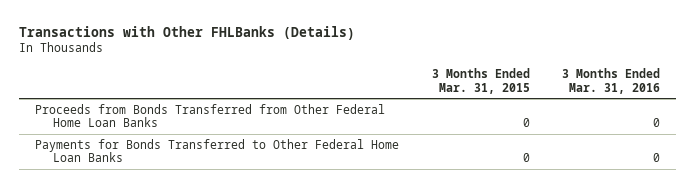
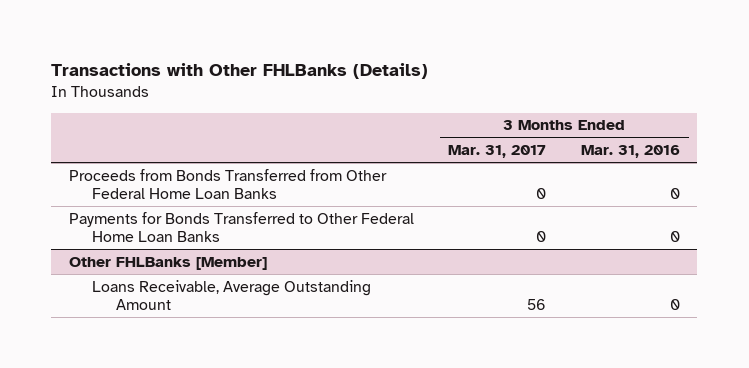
- | 3 Months Ended Mar. 31, 2015 | 3 Months Ended Mar. 31, 2016
+ | 3 Months Ended Mar. 31, 2017 | 3 Months Ended Mar. 31, 2016
+ Other FHLBanks [Member]
+ Loans Receivable, Average Outstanding Amount | 56 | 0

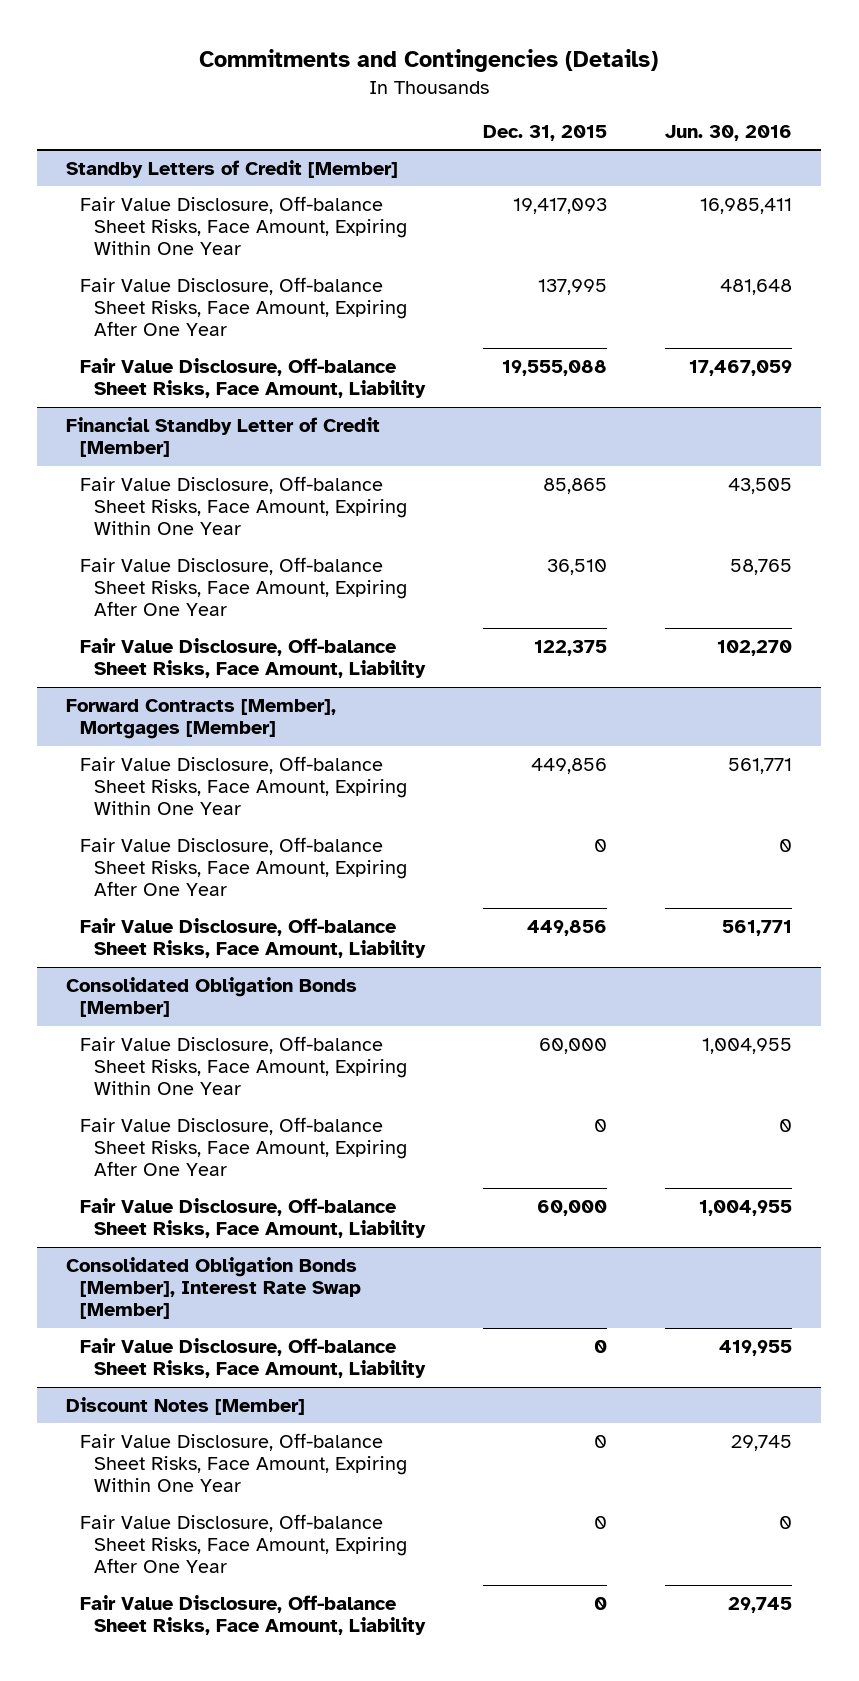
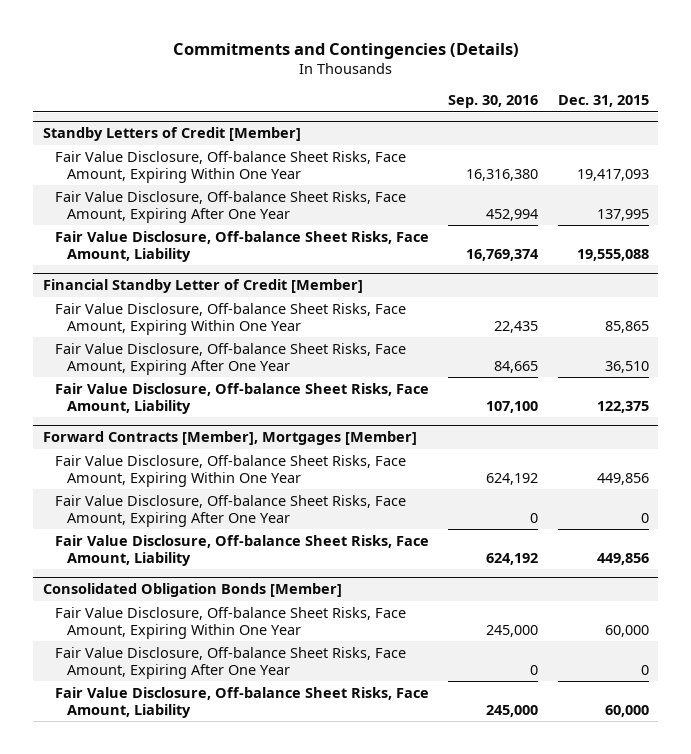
- | Dec. 31, 2015 | Jun. 30, 2016
+ | Sep. 30, 2016 | Dec. 31, 2015
- Consolidated Obligation Bonds [Member], Interest Rate Swap [Member]
- Fair Value Disclosure, Off-balance Sheet Risks, Face Amount, Liability | 0 | 419,955
- Discount Notes [Member]
- Fair Value Disclosure, Off-balance Sheet Risks, Face Amount, Expiring Within One Year | 0 | 29,745
- Fair Value Disclosure, Off-balance Sheet Risks, Face Amount, Expiring After One Year | 0 | 0
- Fair Value Disclosure, Off-balance Sheet Risks, Face Amount, Liability | 0 | 29,745

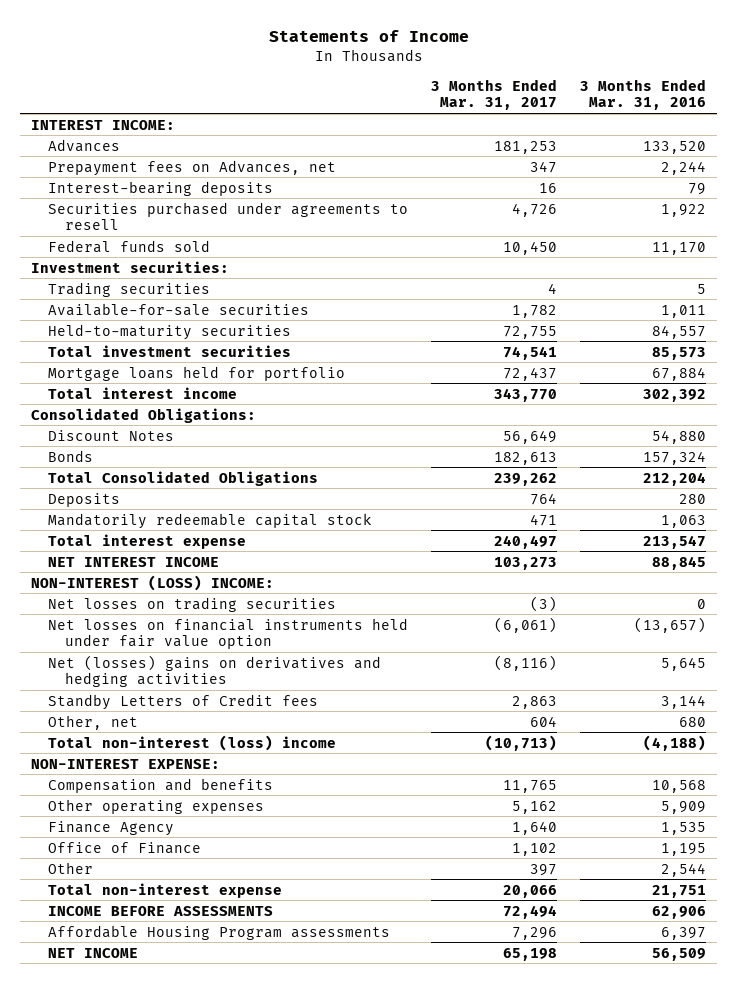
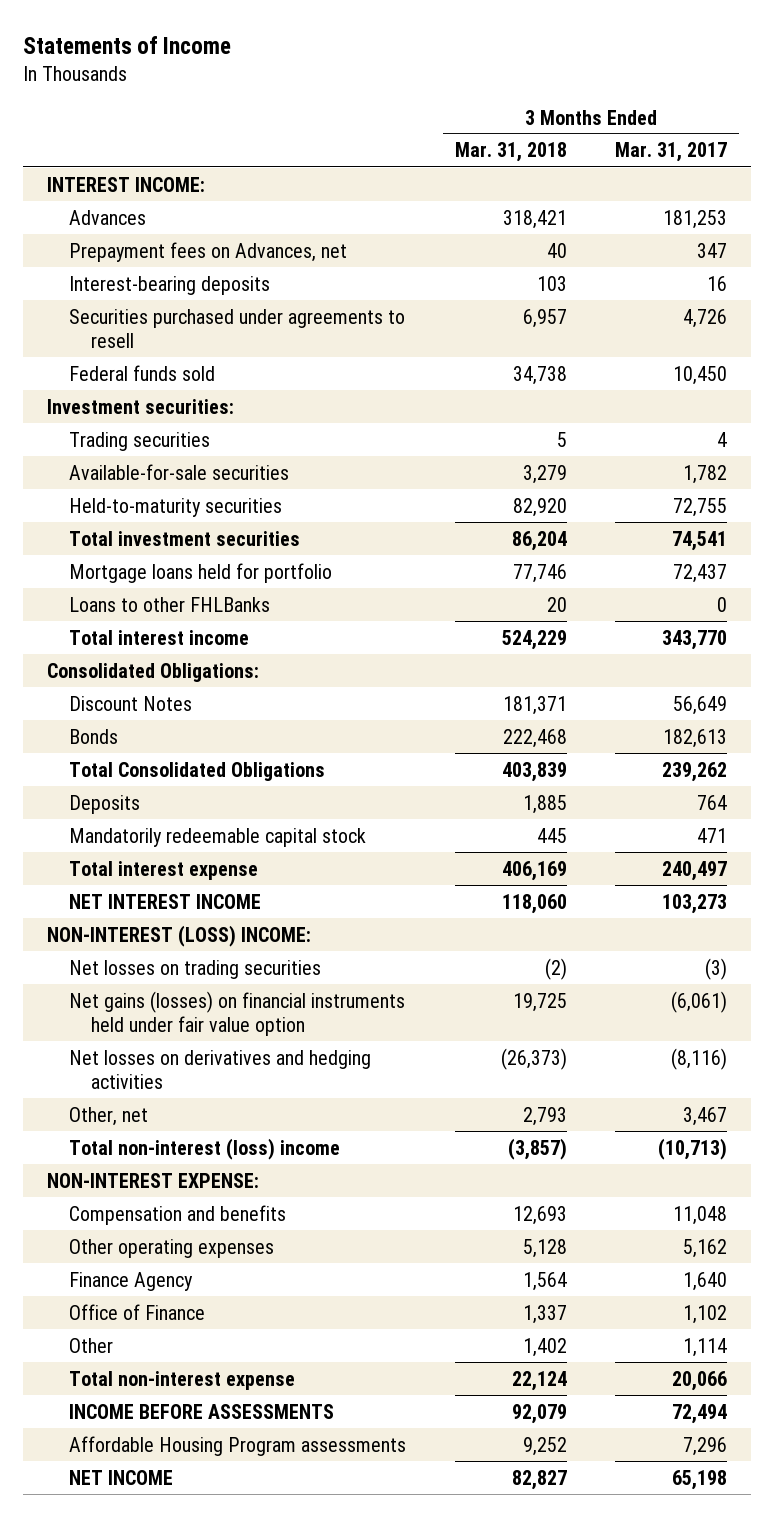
- | 3 Months Ended Mar. 31, 2017 | 3 Months Ended Mar. 31, 2016
+ | 3 Months Ended Mar. 31, 2018 | 3 Months Ended Mar. 31, 2017
+ Loans to other FHLBanks | 20 | 0
- Net losses on financial instruments held under fair value option | (6,061) | (13,657)
- Net (losses) gains on derivatives and hedging activities | (8,116) | 5,645
- Standby Letters of Credit fees | 2,863 | 3,144
- Other, net | 604 | 680
+ Net gains (losses) on financial instruments held under fair value option | 19,725 | (6,061)
+ Net losses on derivatives and hedging activities | (26,373) | (8,116)
+ Other, net | 2,793 | 3,467
- Compensation and benefits | 11,765 | 10,568
+ Compensation and benefits | 12,693 | 11,048
- Other | 397 | 2,544
+ Other | 1,402 | 1,114

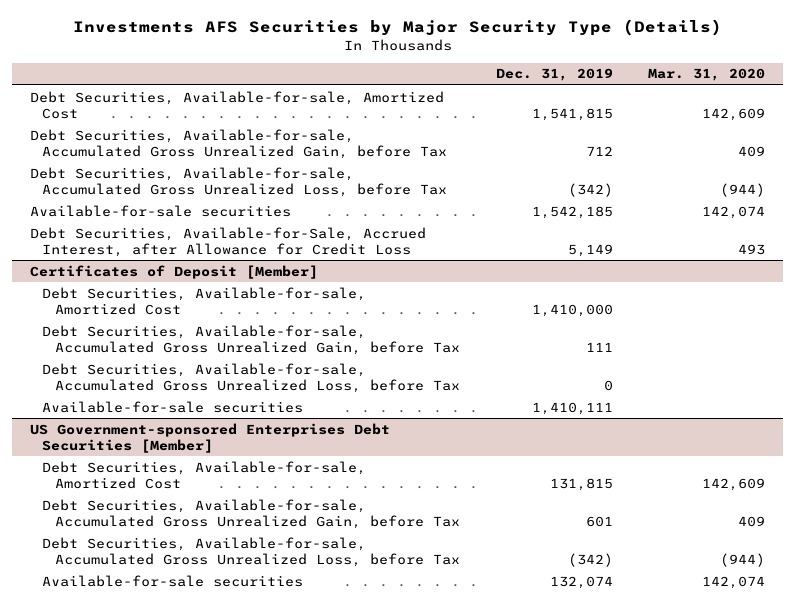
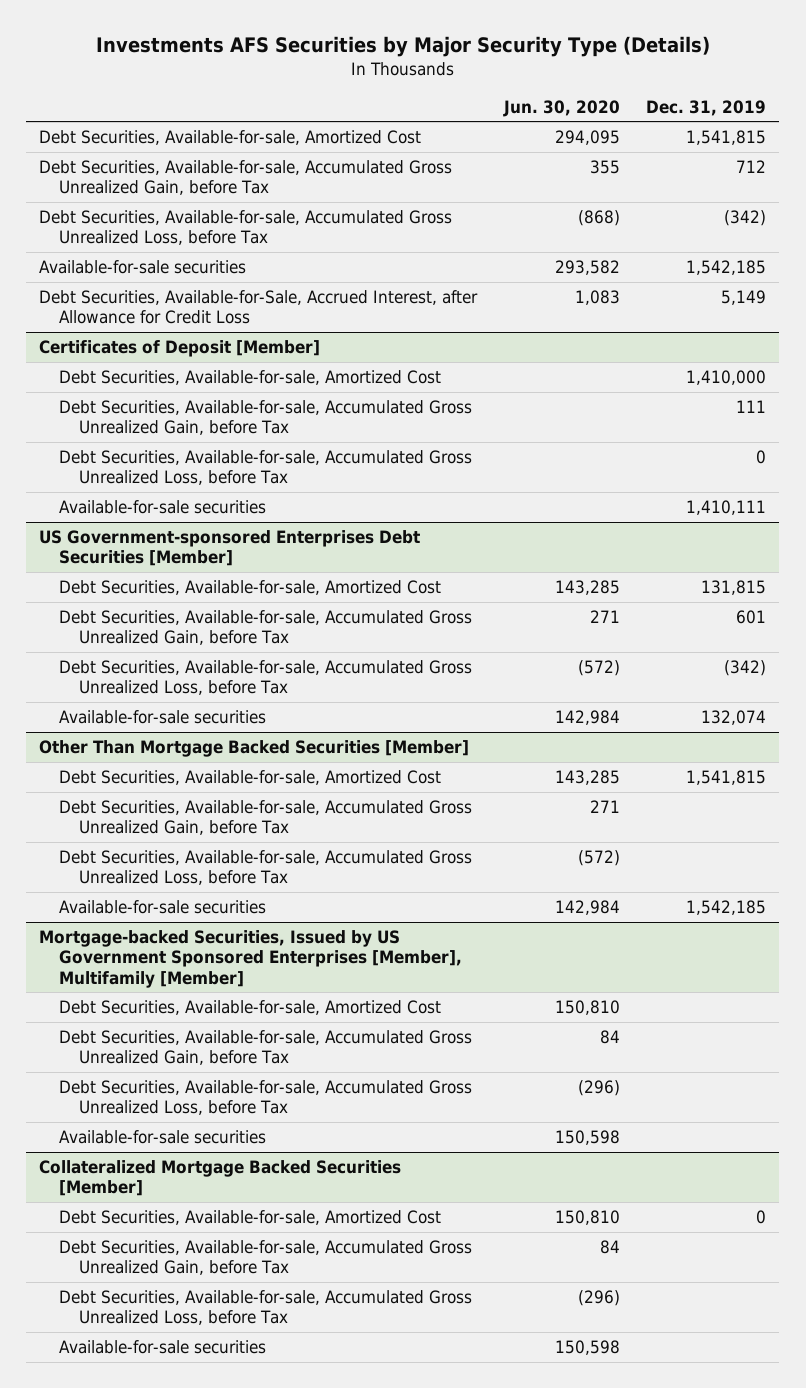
- | Dec. 31, 2019 | Mar. 31, 2020
+ | Jun. 30, 2020 | Dec. 31, 2019
+ Other Than Mortgage Backed Securities [Member]
+ Debt Securities, Available-for-sale, Amortized Cost | 143,285 | 1,541,815
+ Debt Securities, Available-for-sale, Accumulated Gross Unrealized Gain, before Tax | 271 |
+ Debt Securities, Available-for-sale, Accumulated Gross Unrealized Loss, before Tax | (572) |
+ Available-for-sale securities | 142,984 | 1,542,185
+ Mortgage-backed Securities, Issued by US Government Sponsored Enterprises [Member], Multifamily [Member]
+ Debt Securities, Available-for-sale, Amortized Cost | 150,810 |
+ Debt Securities, Available-for-sale, Accumulated Gross Unrealized Gain, before Tax | 84 |
+ Debt Securities, Available-for-sale, Accumulated Gross Unrealized Loss, before Tax | (296) |
+ Available-for-sale securities | 150,598 |
+ Collateralized Mortgage Backed Securities [Member]
+ Debt Securities, Available-for-sale, Amortized Cost | 150,810 | 0
+ Debt Securities, Available-for-sale, Accumulated Gross Unrealized Gain, before Tax | 84 |
+ Debt Securities, Available-for-sale, Accumulated Gross Unrealized Loss, before Tax | (296) |
+ Available-for-sale securities | 150,598 |

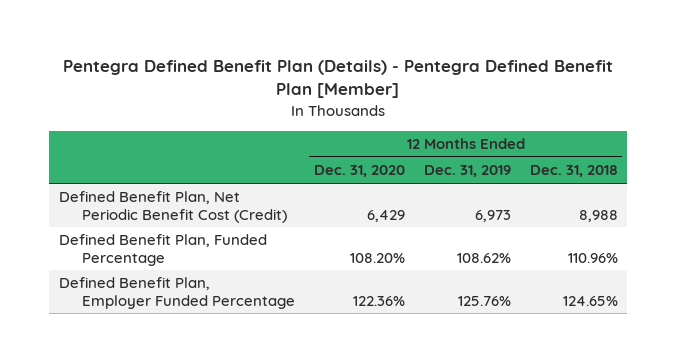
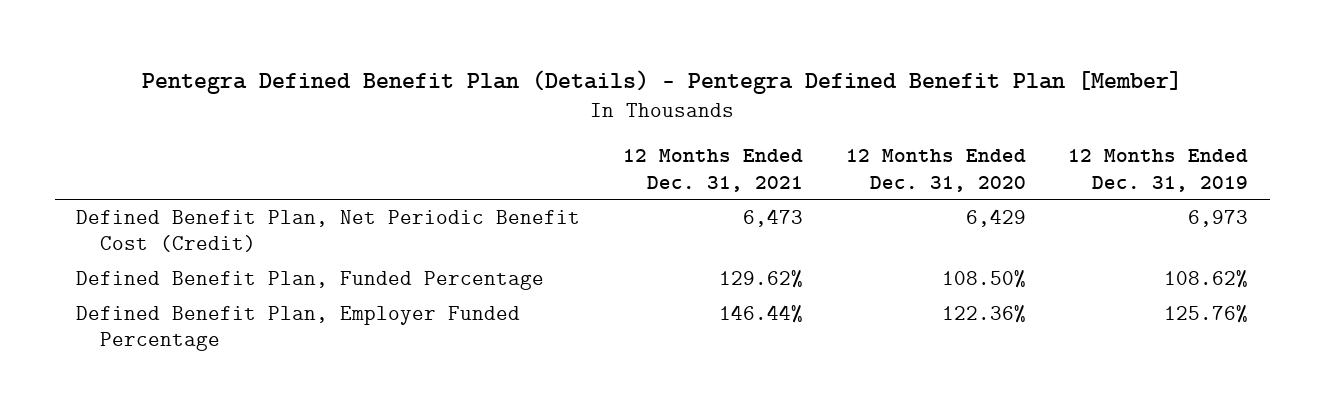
- | 12 Months Ended Dec. 31, 2020 | 12 Months Ended Dec. 31, 2019 | 12 Months Ended Dec. 31, 2018
+ | 12 Months Ended Dec. 31, 2021 | 12 Months Ended Dec. 31, 2020 | 12 Months Ended Dec. 31, 2019
- Defined Benefit Plan, Funded Percentage | 108.20% | 108.62% | 110.96%
+ Defined Benefit Plan, Funded Percentage | 129.62% | 108.50% | 108.62%

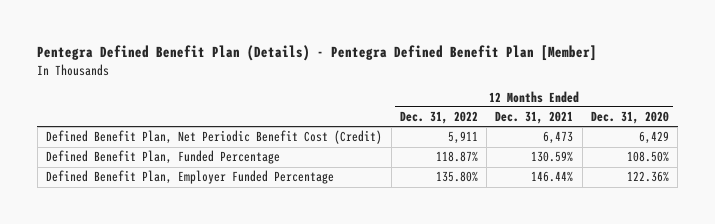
- | 12 Months Ended Dec. 31, 2021 | 12 Months Ended Dec. 31, 2020 | 12 Months Ended Dec. 31, 2019
+ | 12 Months Ended Dec. 31, 2022 | 12 Months Ended Dec. 31, 2021 | 12 Months Ended Dec. 31, 2020
- Defined Benefit Plan, Funded Percentage | 129.62% | 108.50% | 108.62%
+ Defined Benefit Plan, Funded Percentage | 118.87% | 130.59% | 108.50%

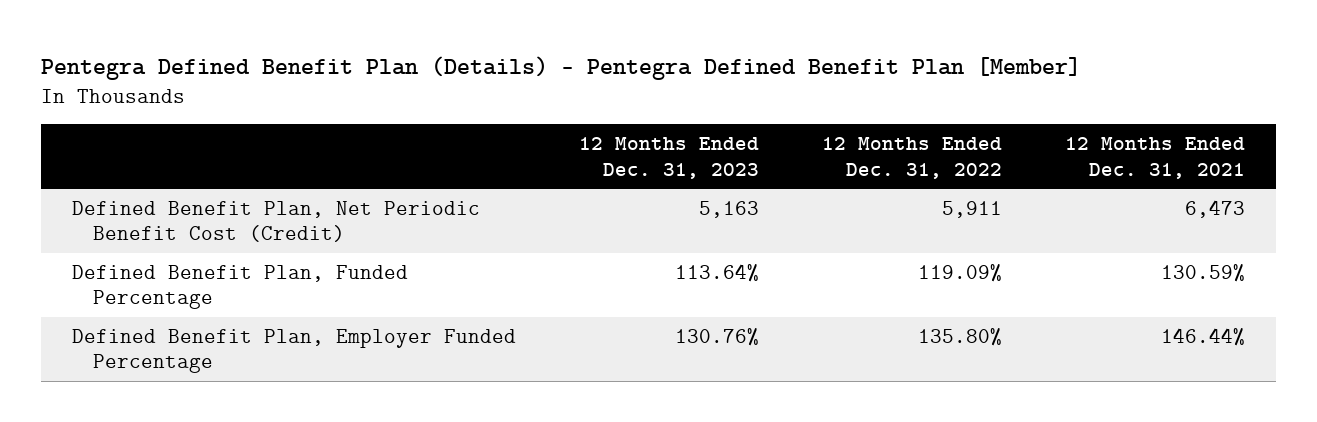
- | 12 Months Ended Dec. 31, 2022 | 12 Months Ended Dec. 31, 2021 | 12 Months Ended Dec. 31, 2020
+ | 12 Months Ended Dec. 31, 2023 | 12 Months Ended Dec. 31, 2022 | 12 Months Ended Dec. 31, 2021
- Defined Benefit Plan, Funded Percentage | 118.87% | 130.59% | 108.50%
+ Defined Benefit Plan, Funded Percentage | 113.64% | 119.09% | 130.59%

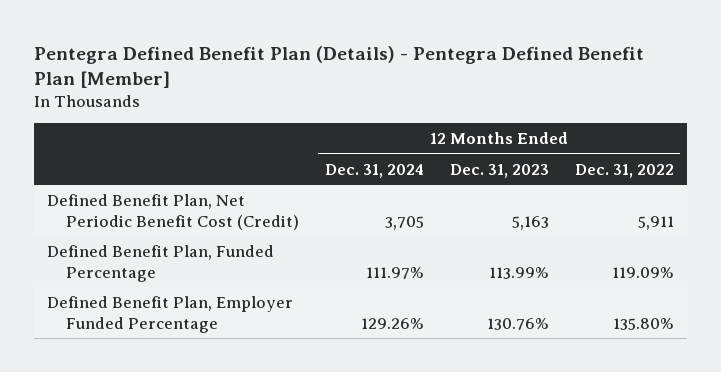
- | 12 Months Ended Dec. 31, 2023 | 12 Months Ended Dec. 31, 2022 | 12 Months Ended Dec. 31, 2021
+ | 12 Months Ended Dec. 31, 2024 | 12 Months Ended Dec. 31, 2023 | 12 Months Ended Dec. 31, 2022
- Defined Benefit Plan, Funded Percentage | 113.64% | 119.09% | 130.59%
+ Defined Benefit Plan, Funded Percentage | 111.97% | 113.99% | 119.09%

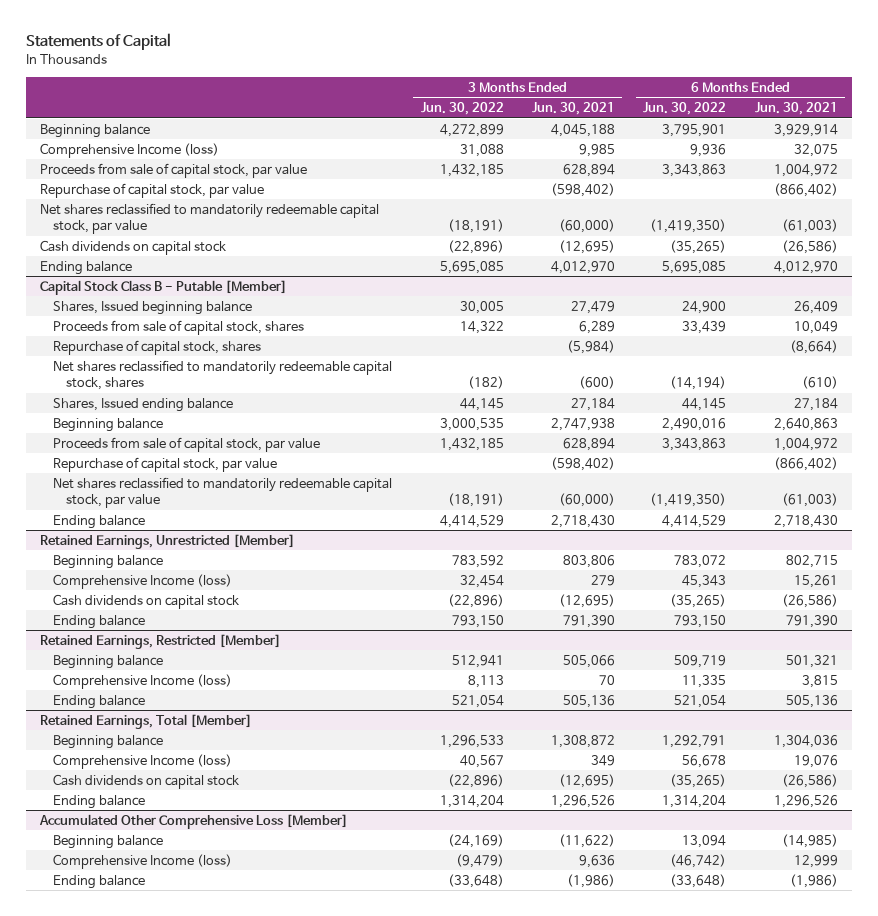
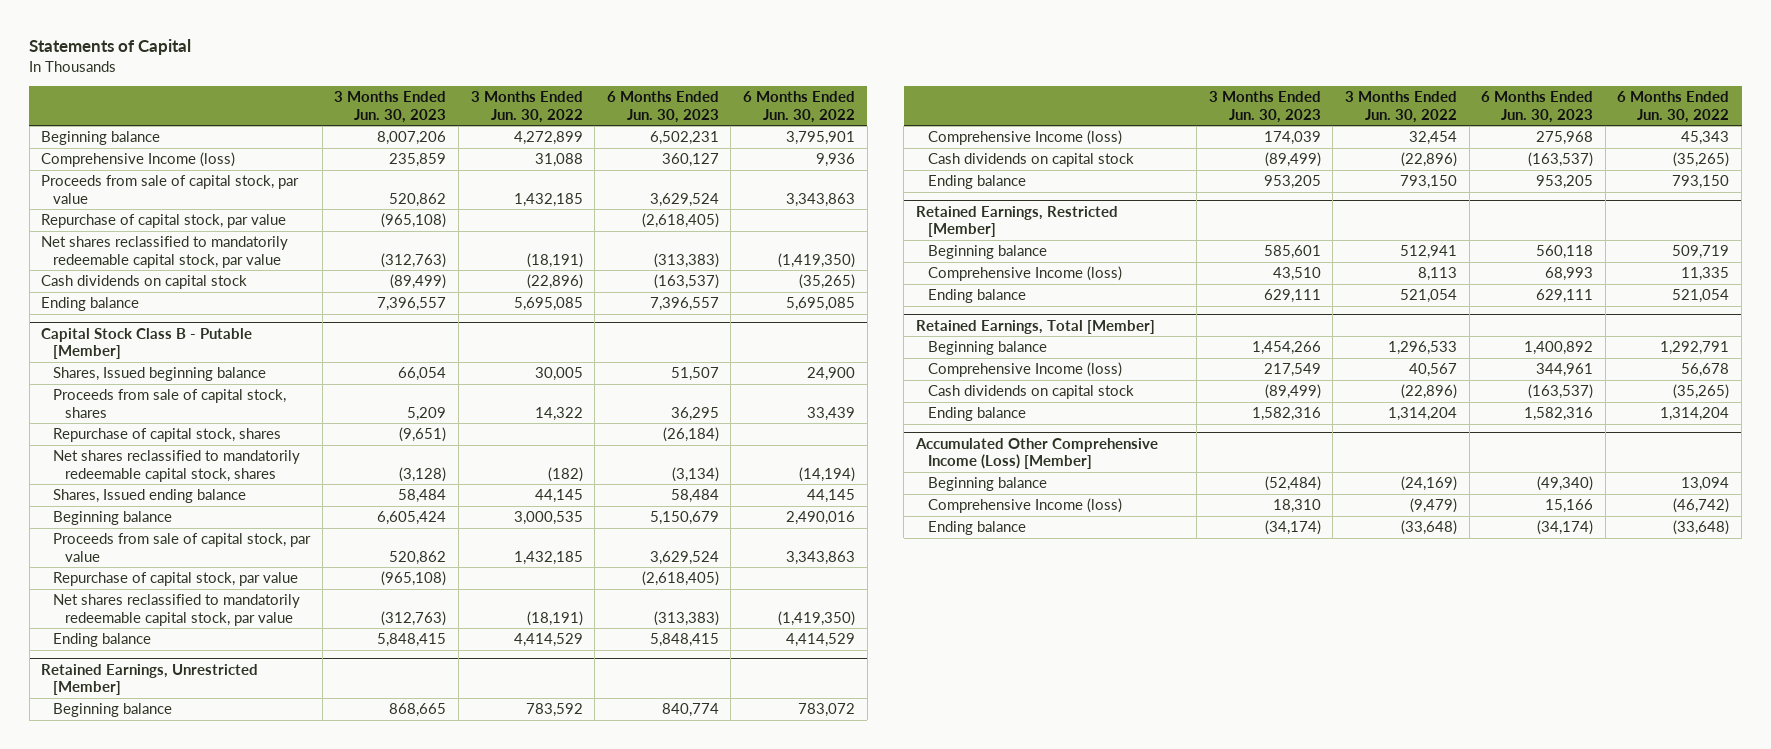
- | 3 Months Ended Jun. 30, 2022 | 3 Months Ended Jun. 30, 2021 | 6 Months Ended Jun. 30, 2022 | 6 Months Ended Jun. 30, 2021
+ | 3 Months Ended Jun. 30, 2023 | 3 Months Ended Jun. 30, 2022 | 6 Months Ended Jun. 30, 2023 | 6 Months Ended Jun. 30, 2022
- Accumulated Other Comprehensive Loss [Member]
+ Accumulated Other Comprehensive Income (Loss) [Member]

